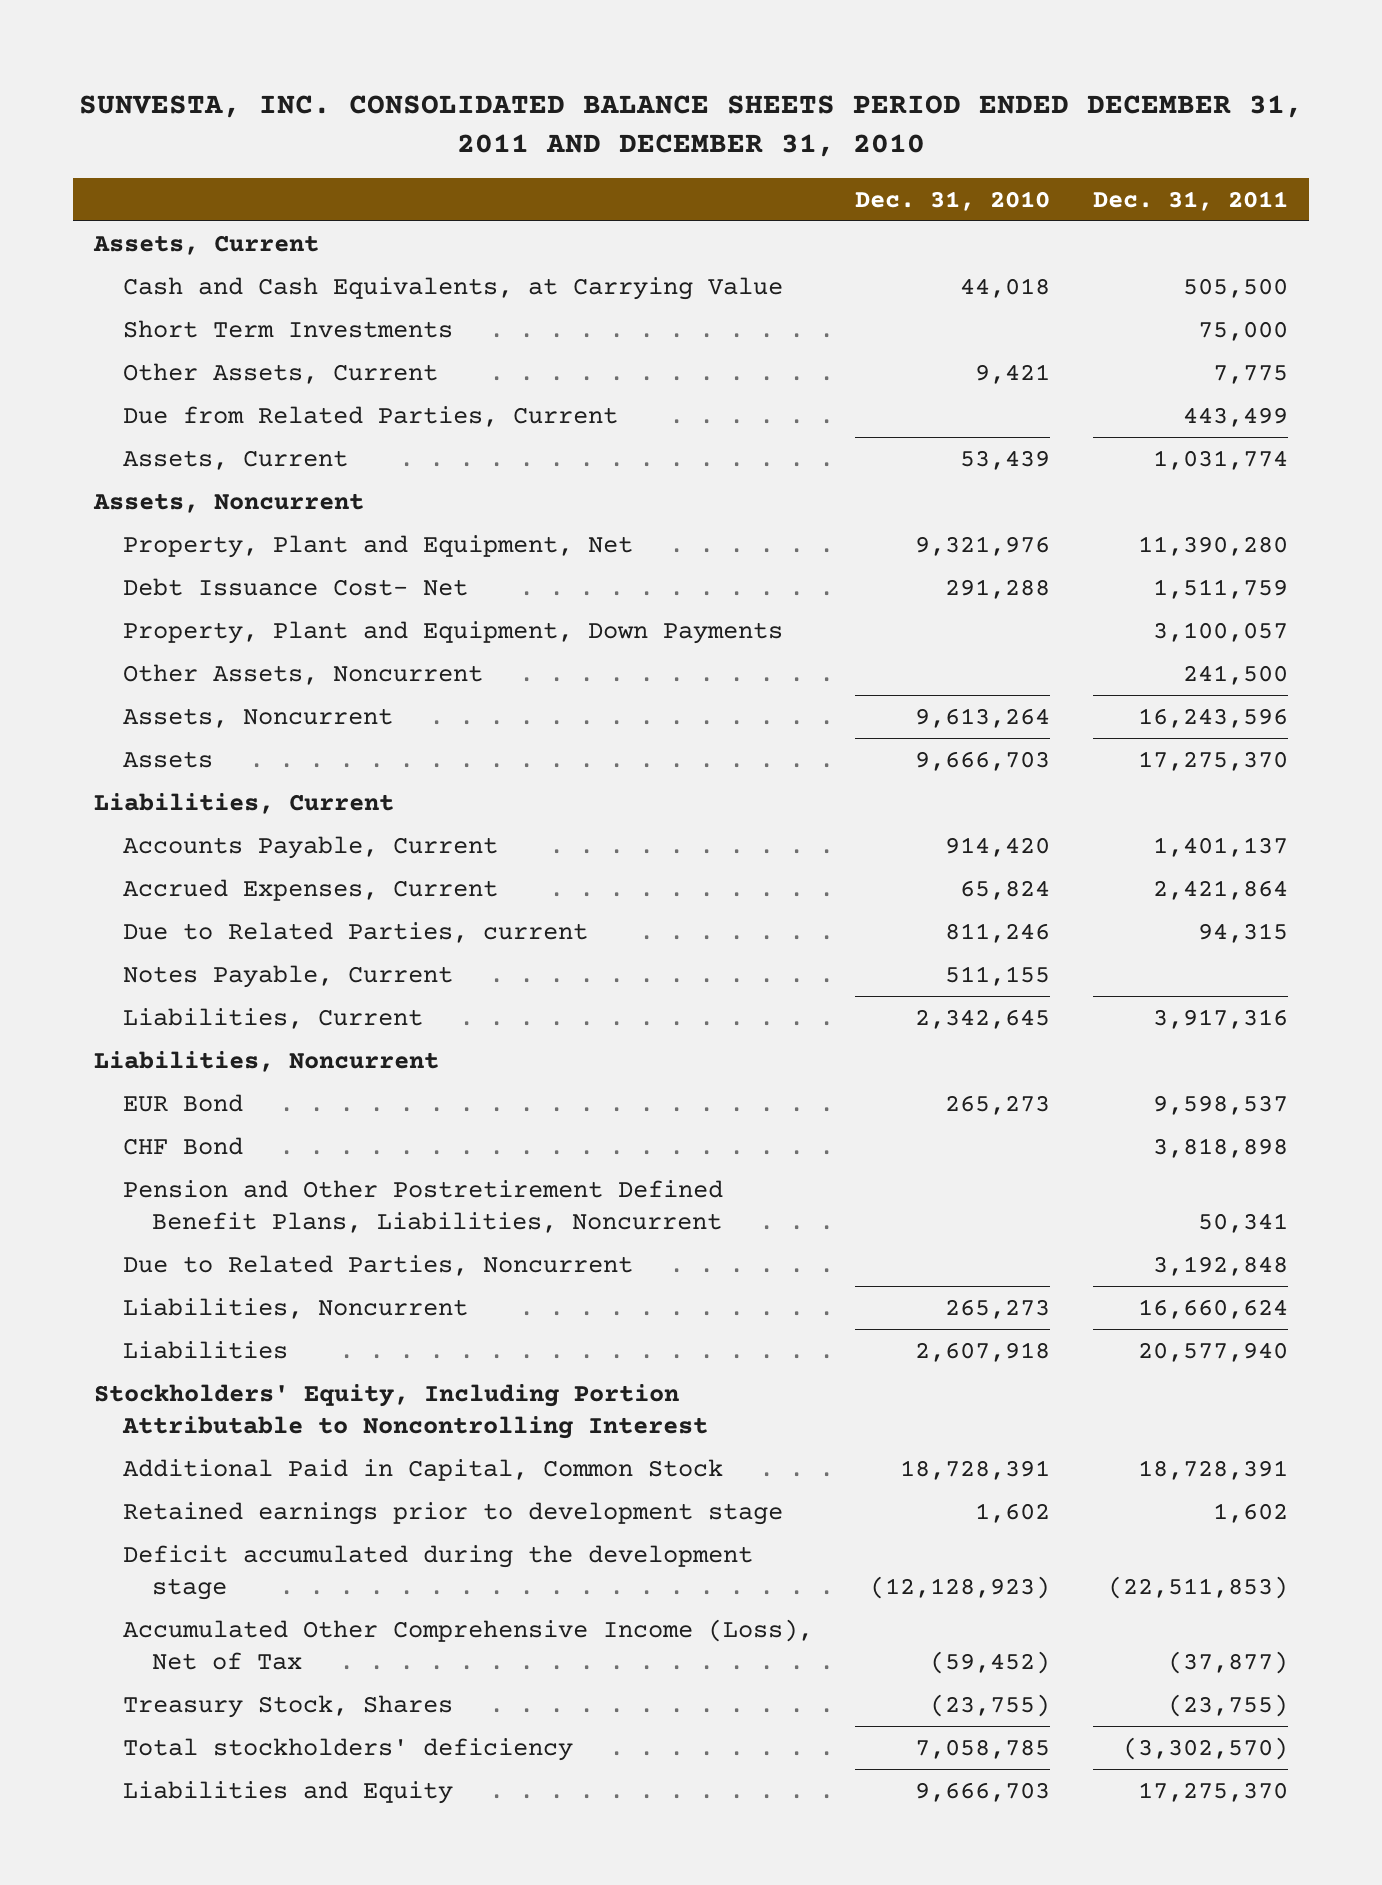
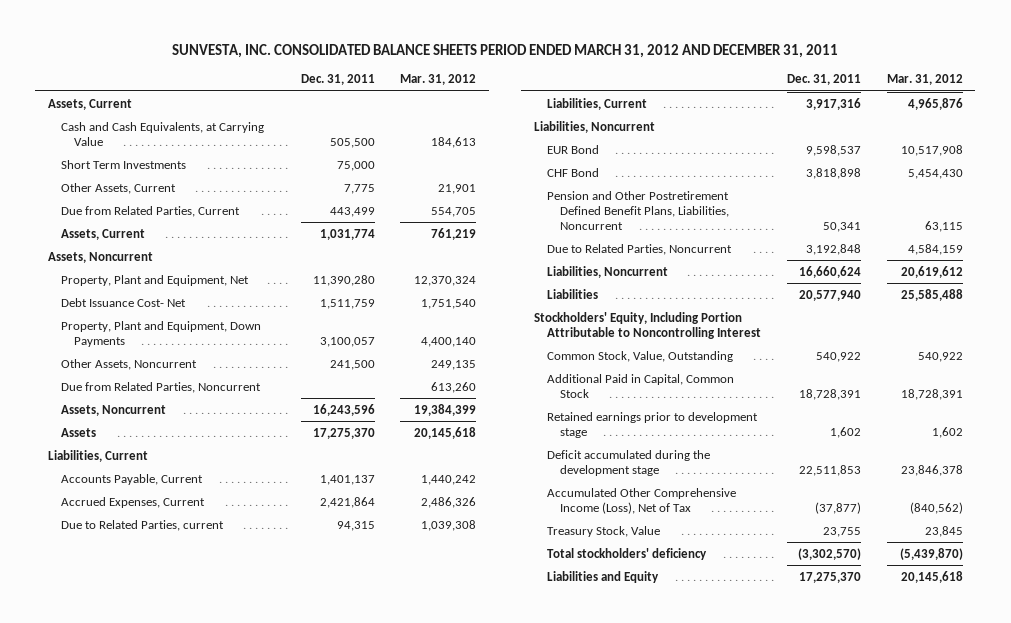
- SUNVESTA, INC. CONSOLIDATED BALANCE SHEETS PERIOD ENDED DECEMBER 31, 2011 AND DECEMBER 31, 2010
+ SUNVESTA, INC. CONSOLIDATED BALANCE SHEETS PERIOD ENDED MARCH 31, 2012 AND DECEMBER 31, 2011
- | Dec. 31, 2010 | Dec. 31, 2011
+ | Dec. 31, 2011 | Mar. 31, 2012
+ Due from Related Parties, Noncurrent | | 613,260
- Notes Payable, Current | 511,155 |
+ Common Stock, Value, Outstanding | 540,922 | 540,922
- Deficit accumulated during the development stage | (12,128,923) | (22,511,853)
+ Deficit accumulated during the development stage | 22,511,853 | 23,846,378
- Treasury Stock, Shares | (23,755) | (23,755)
+ Treasury Stock, Value | 23,755 | 23,845

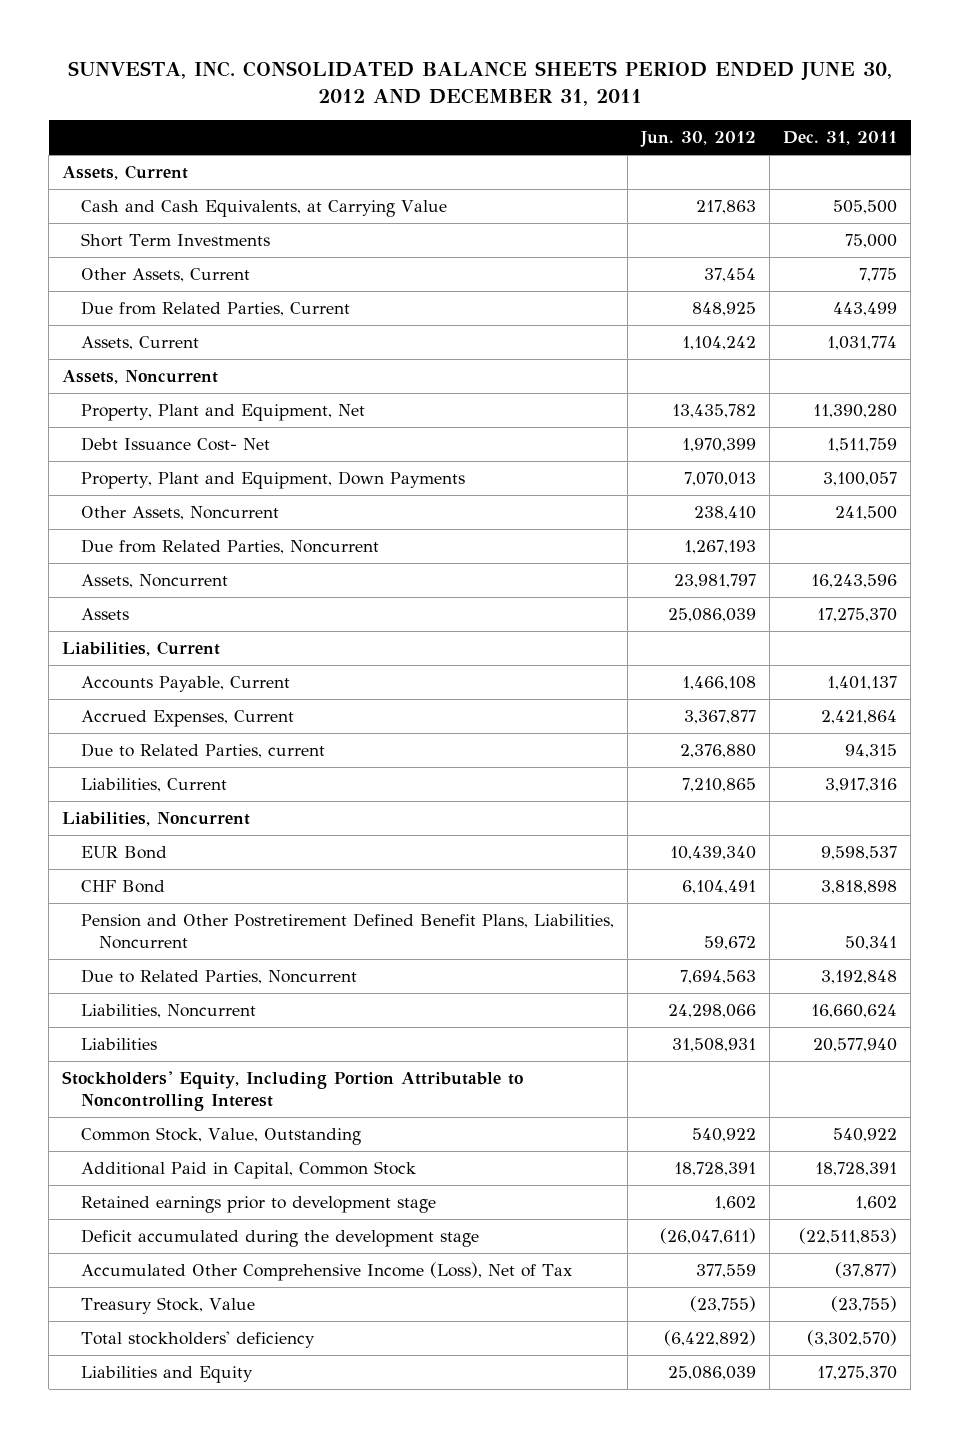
- SUNVESTA, INC. CONSOLIDATED BALANCE SHEETS PERIOD ENDED MARCH 31, 2012 AND DECEMBER 31, 2011
+ SUNVESTA, INC. CONSOLIDATED BALANCE SHEETS PERIOD ENDED JUNE 30, 2012 AND DECEMBER 31, 2011
- | Dec. 31, 2011 | Mar. 31, 2012
+ | Jun. 30, 2012 | Dec. 31, 2011
- Deficit accumulated during the development stage | 22,511,853 | 23,846,378
+ Deficit accumulated during the development stage | (26,047,611) | (22,511,853)
- Treasury Stock, Value | 23,755 | 23,845
+ Treasury Stock, Value | (23,755) | (23,755)

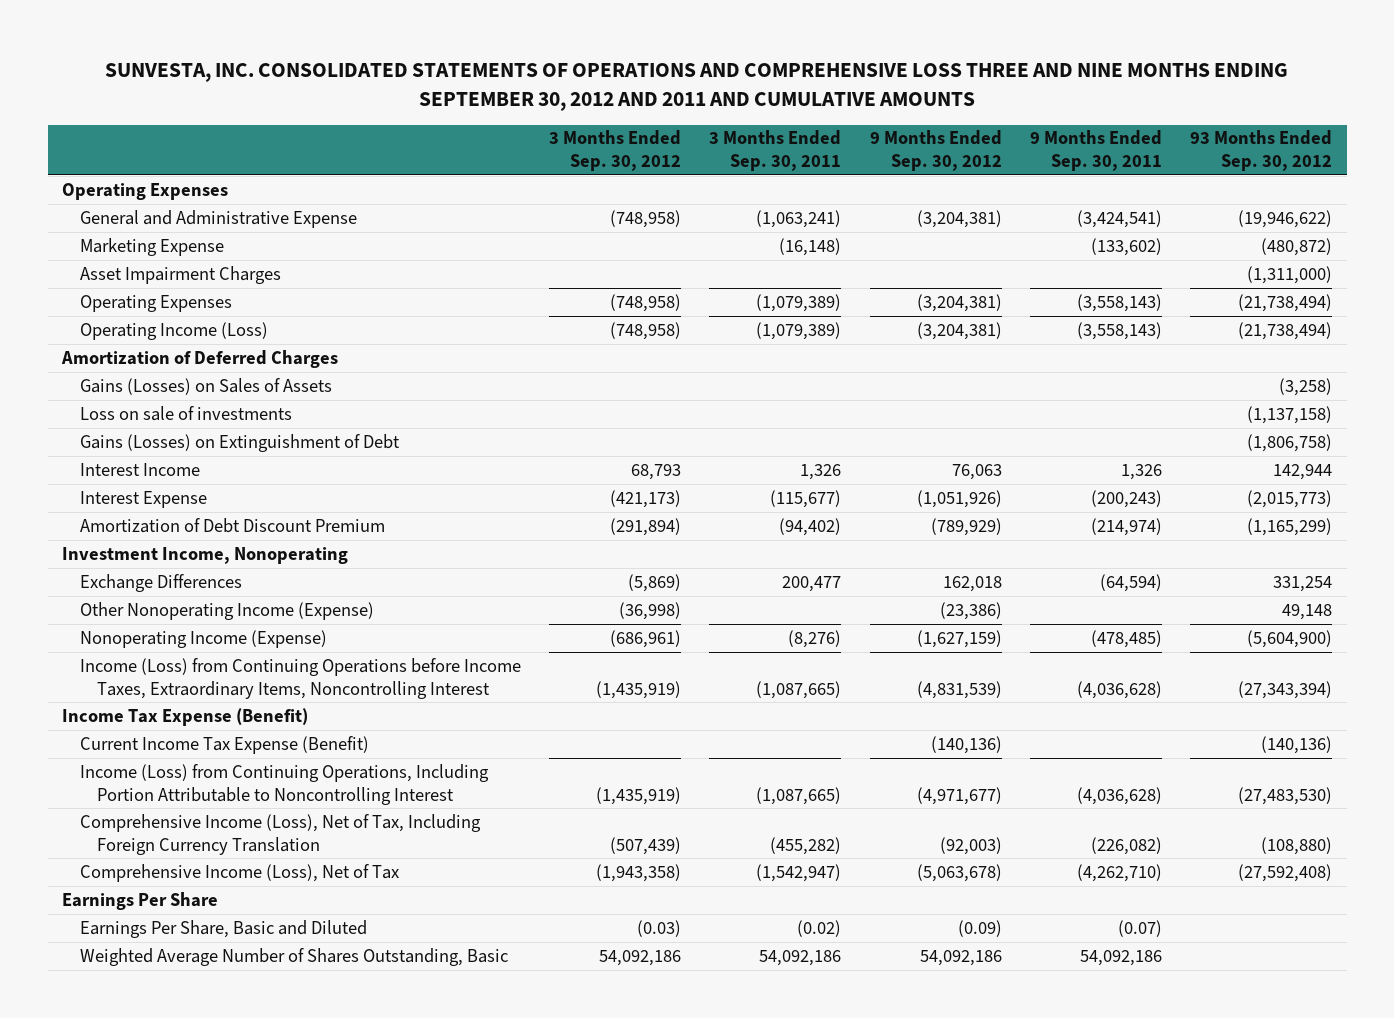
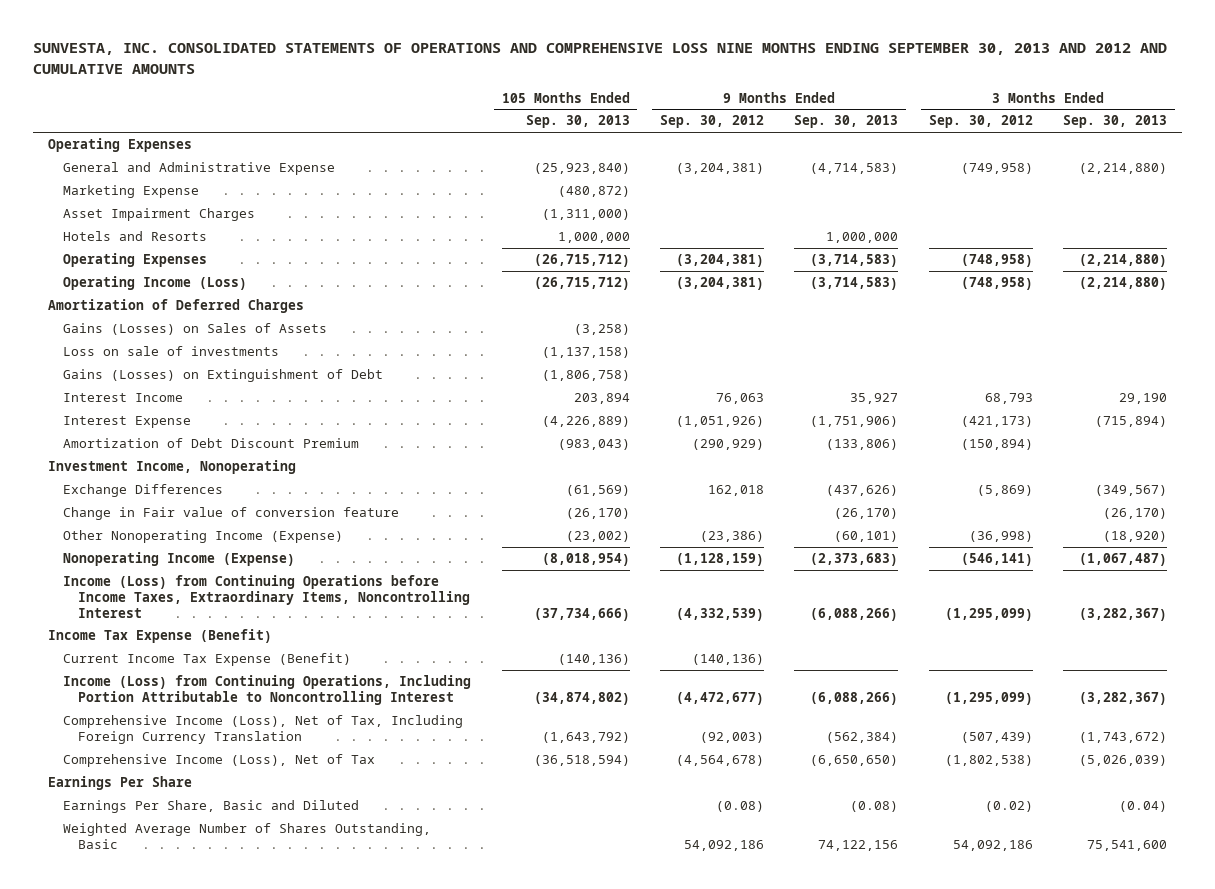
- SUNVESTA, INC. CONSOLIDATED STATEMENTS OF OPERATIONS AND COMPREHENSIVE LOSS THREE AND NINE MONTHS ENDING SEPTEMBER 30, 2012 AND 2011 AND CUMULATIVE AMOUNTS
+ SUNVESTA, INC. CONSOLIDATED STATEMENTS OF OPERATIONS AND COMPREHENSIVE LOSS NINE MONTHS ENDING SEPTEMBER 30, 2013 AND 2012 AND CUMULATIVE AMOUNTS
- | 3 Months Ended Sep. 30, 2012 | 3 Months Ended Sep. 30, 2011 | 9 Months Ended Sep. 30, 2012 | 9 Months Ended Sep. 30, 2011 | 93 Months Ended Sep. 30, 2012
+ | 105 Months Ended Sep. 30, 2013 | 9 Months Ended Sep. 30, 2012 | 9 Months Ended Sep. 30, 2013 | 3 Months Ended Sep. 30, 2012 | 3 Months Ended Sep. 30, 2013
- General and Administrative Expense | (748,958) | (1,063,241) | (3,204,381) | (3,424,541) | (19,946,622)
+ General and Administrative Expense | (25,923,840) | (3,204,381) | (4,714,583) | (749,958) | (2,214,880)
+ Hotels and Resorts | 1,000,000 | | 1,000,000 | |
- Amortization of Debt Discount Premium | (291,894) | (94,402) | (789,929) | (214,974) | (1,165,299)
+ Amortization of Debt Discount Premium | (983,043) | (290,929) | (133,806) | (150,894) |
+ Change in Fair value of conversion feature | (26,170) | | (26,170) | | (26,170)
- Nonoperating Income (Expense) | (686,961) | (8,276) | (1,627,159) | (478,485) | (5,604,900)
- Income (Loss) from Continuing Operations before Income Taxes, Extraordinary Items, Noncontrolling Interest | (1,435,919) | (1,087,665) | (4,831,539) | (4,036,628) | (27,343,394)
+ Nonoperating Income (Expense) | (8,018,954) | (1,128,159) | (2,373,683) | (546,141) | (1,067,487)
+ Income (Loss) from Continuing Operations before Income Taxes, Extraordinary Items, Noncontrolling Interest | (37,734,666) | (4,332,539) | (6,088,266) | (1,295,099) | (3,282,367)
- Income (Loss) from Continuing Operations, Including Portion Attributable to Noncontrolling Interest | (1,435,919) | (1,087,665) | (4,971,677) | (4,036,628) | (27,483,530)
+ Income (Loss) from Continuing Operations, Including Portion Attributable to Noncontrolling Interest | (34,874,802) | (4,472,677) | (6,088,266) | (1,295,099) | (3,282,367)
- Comprehensive Income (Loss), Net of Tax | (1,943,358) | (1,542,947) | (5,063,678) | (4,262,710) | (27,592,408)
+ Comprehensive Income (Loss), Net of Tax | (36,518,594) | (4,564,678) | (6,650,650) | (1,802,538) | (5,026,039)
- Earnings Per Share, Basic and Diluted | (0.03) | (0.02) | (0.09) | (0.07) |
+ Earnings Per Share, Basic and Diluted | | (0.08) | (0.08) | (0.02) | (0.04)

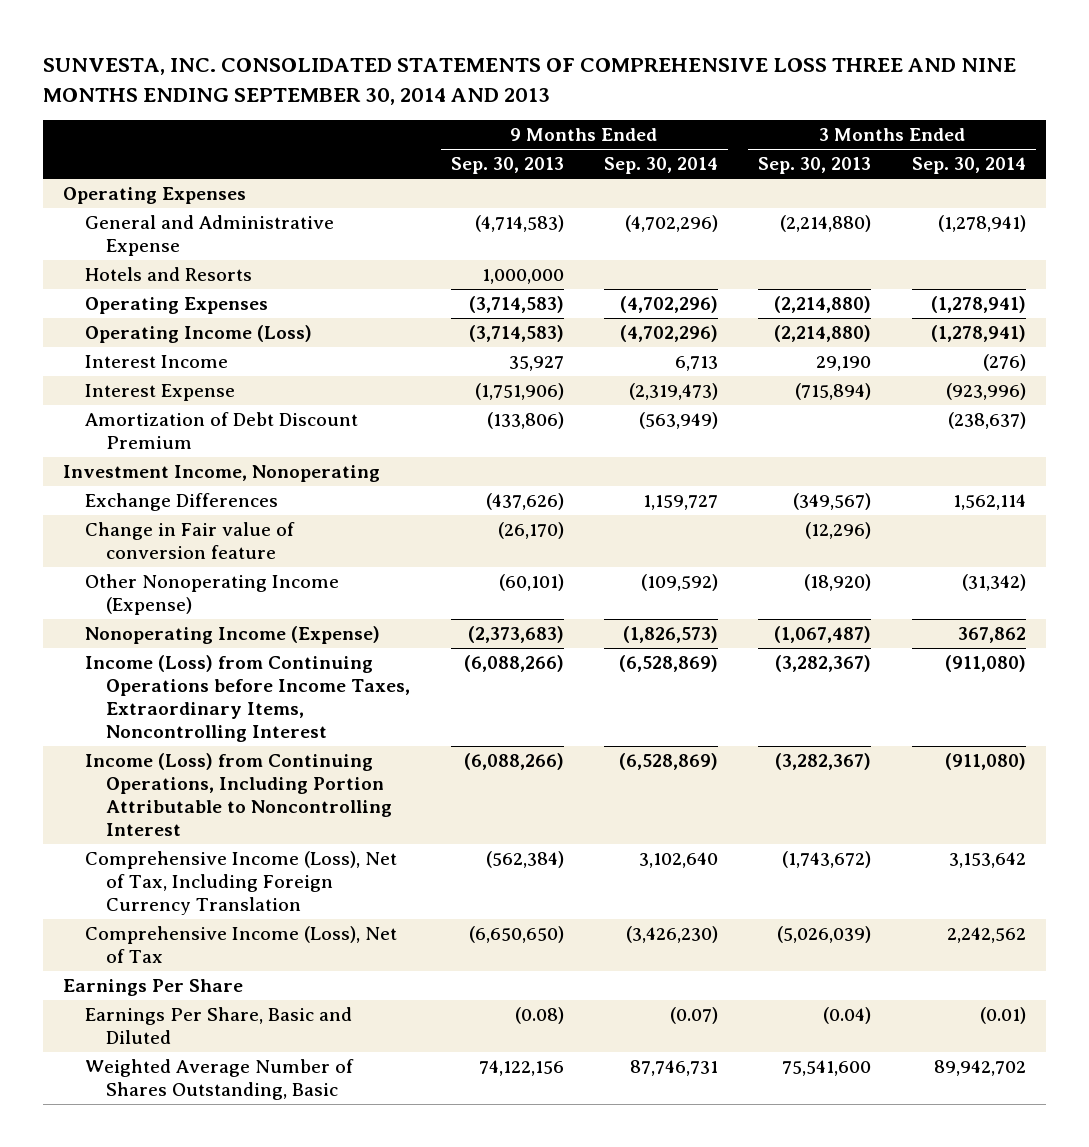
- SUNVESTA, INC. CONSOLIDATED STATEMENTS OF OPERATIONS AND COMPREHENSIVE LOSS NINE MONTHS ENDING SEPTEMBER 30, 2013 AND 2012 AND CUMULATIVE AMOUNTS
+ SUNVESTA, INC. CONSOLIDATED STATEMENTS OF COMPREHENSIVE LOSS THREE AND NINE MONTHS ENDING SEPTEMBER 30, 2014 AND 2013
- | 105 Months Ended Sep. 30, 2013 | 9 Months Ended Sep. 30, 2012 | 9 Months Ended Sep. 30, 2013 | 3 Months Ended Sep. 30, 2012 | 3 Months Ended Sep. 30, 2013
+ | 9 Months Ended Sep. 30, 2013 | 9 Months Ended Sep. 30, 2014 | 3 Months Ended Sep. 30, 2013 | 3 Months Ended Sep. 30, 2014
- Marketing Expense | (480,872) | | | |
- Asset Impairment Charges | (1,311,000) | | | |
- Amortization of Deferred Charges
- Gains (Losses) on Sales of Assets | (3,258) | | | |
- Loss on sale of investments | (1,137,158) | | | |
- Gains (Losses) on Extinguishment of Debt | (1,806,758) | | | |
- Change in Fair value of conversion feature | (26,170) | | (26,170) | | (26,170)
+ Change in Fair value of conversion feature | (26,170) | | (12,296) |
- Income Tax Expense (Benefit)
- Current Income Tax Expense (Benefit) | (140,136) | (140,136) | | |

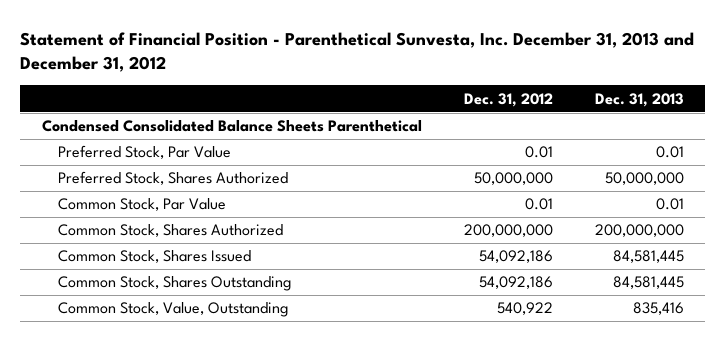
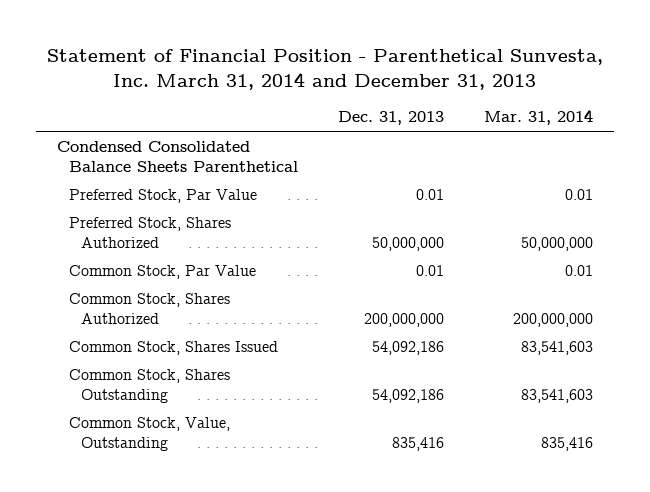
- Statement of Financial Position - Parenthetical Sunvesta, Inc. December 31, 2013 and December 31, 2012
+ Statement of Financial Position - Parenthetical Sunvesta, Inc. March 31, 2014 and December 31, 2013
- | Dec. 31, 2012 | Dec. 31, 2013
+ | Dec. 31, 2013 | Mar. 31, 2014
- Common Stock, Shares Issued | 54,092,186 | 84,581,445
- Common Stock, Shares Outstanding | 54,092,186 | 84,581,445
+ Common Stock, Shares Issued | 54,092,186 | 83,541,603
+ Common Stock, Shares Outstanding | 54,092,186 | 83,541,603

